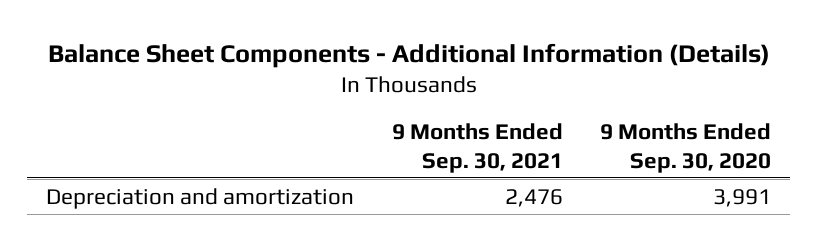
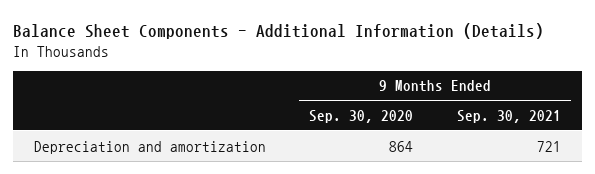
- | 9 Months Ended Sep. 30, 2021 | 9 Months Ended Sep. 30, 2020
+ | 9 Months Ended Sep. 30, 2020 | 9 Months Ended Sep. 30, 2021
- Depreciation and amortization | 2,476 | 3,991
+ Depreciation and amortization | 864 | 721

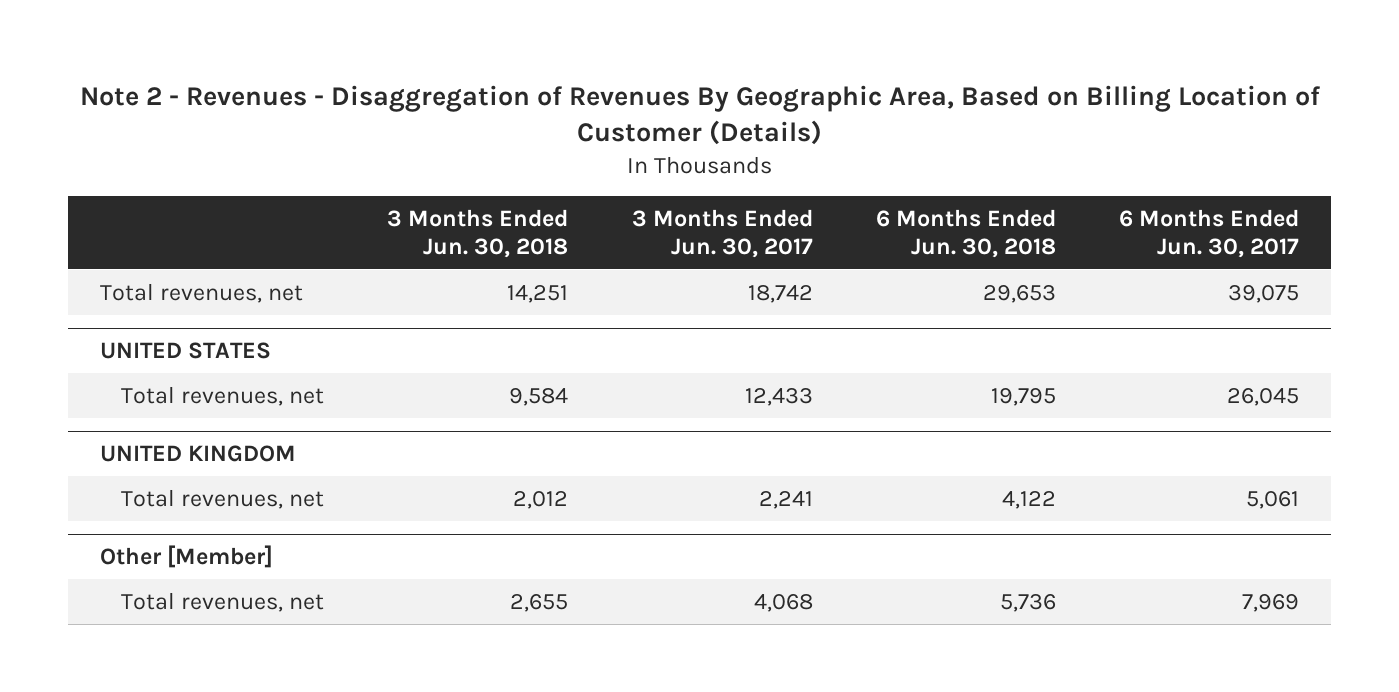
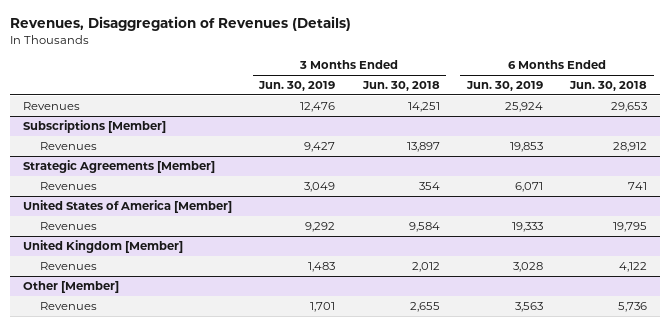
- Note 2 - Revenues - Disaggregation of Revenues By Geographic Area, Based on Billing Location of Customer (Details)
+ Revenues, Disaggregation of Revenues (Details)
- | 3 Months Ended Jun. 30, 2018 | 3 Months Ended Jun. 30, 2017 | 6 Months Ended Jun. 30, 2018 | 6 Months Ended Jun. 30, 2017
+ | 3 Months Ended Jun. 30, 2019 | 3 Months Ended Jun. 30, 2018 | 6 Months Ended Jun. 30, 2019 | 6 Months Ended Jun. 30, 2018
- Total revenues, net | 14,251 | 18,742 | 29,653 | 39,075
- UNITED STATES
- Total revenues, net | 9,584 | 12,433 | 19,795 | 26,045
- UNITED KINGDOM
- Total revenues, net | 2,012 | 2,241 | 4,122 | 5,061
+ Revenues | 12,476 | 14,251 | 25,924 | 29,653
+ Subscriptions [Member]
+ Revenues | 9,427 | 13,897 | 19,853 | 28,912
+ Strategic Agreements [Member]
+ Revenues | 3,049 | 354 | 6,071 | 741
+ United States of America [Member]
+ Revenues | 9,292 | 9,584 | 19,333 | 19,795
+ United Kingdom [Member]
+ Revenues | 1,483 | 2,012 | 3,028 | 4,122
@ Other [Member]
- Total revenues, net | 2,655 | 4,068 | 5,736 | 7,969
+ Revenues | 1,701 | 2,655 | 3,563 | 5,736

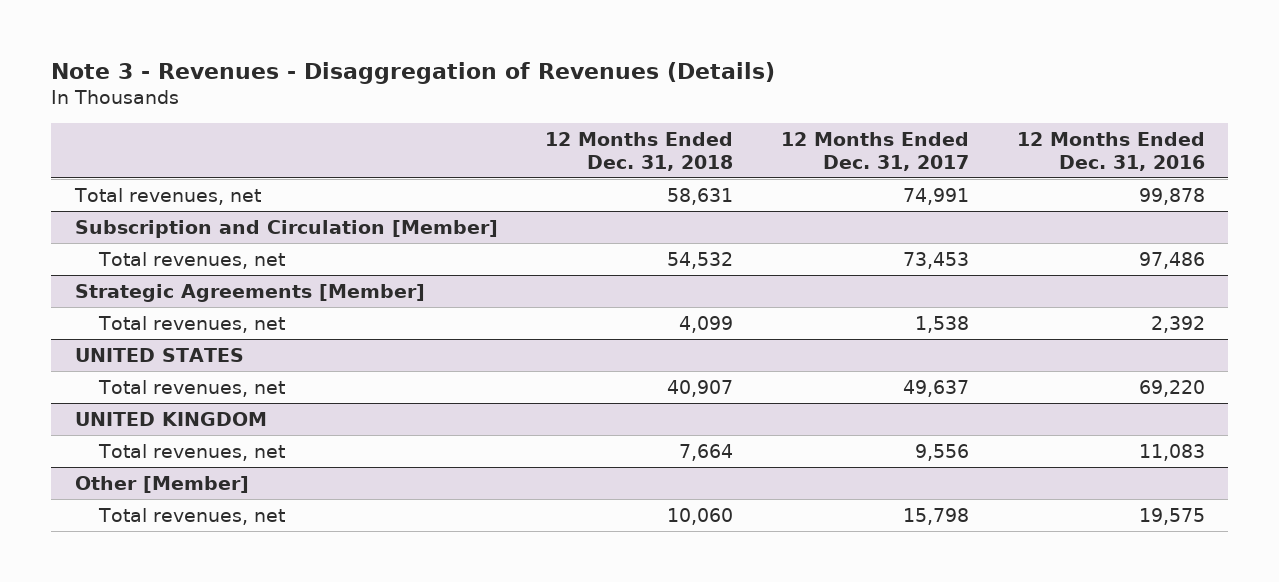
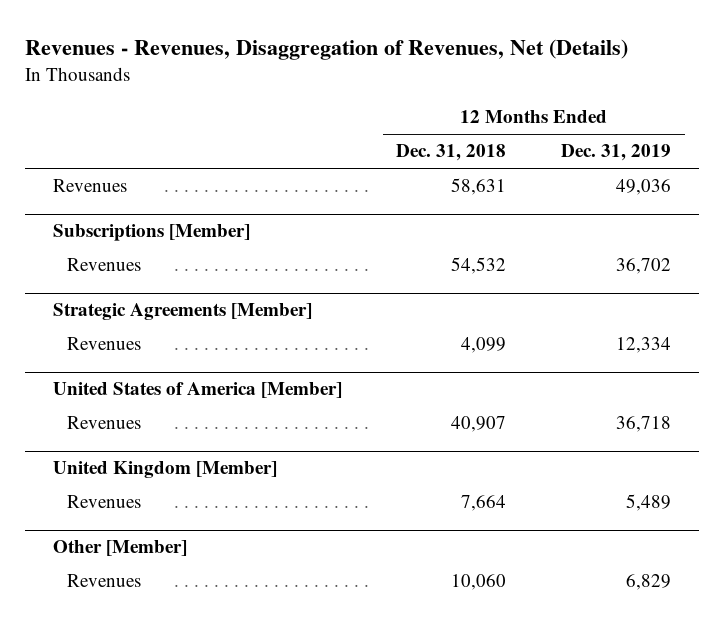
- Note 3 - Revenues - Disaggregation of Revenues (Details)
+ Revenues - Revenues, Disaggregation of Revenues, Net (Details)
- | 12 Months Ended Dec. 31, 2018 | 12 Months Ended Dec. 31, 2017 | 12 Months Ended Dec. 31, 2016
+ | 12 Months Ended Dec. 31, 2018 | 12 Months Ended Dec. 31, 2019
- Total revenues, net | 58,631 | 74,991 | 99,878
- Subscription and Circulation [Member]
- Total revenues, net | 54,532 | 73,453 | 97,486
+ Revenues | 58,631 | 49,036
+ Subscriptions [Member]
+ Revenues | 54,532 | 36,702
@ Strategic Agreements [Member]
- Total revenues, net | 4,099 | 1,538 | 2,392
- UNITED STATES
- Total revenues, net | 40,907 | 49,637 | 69,220
- UNITED KINGDOM
- Total revenues, net | 7,664 | 9,556 | 11,083
@ Strategic Agreements [Member]
+ Revenues | 4,099 | 12,334
+ United States of America [Member]
+ Revenues | 40,907 | 36,718
+ United Kingdom [Member]
+ Revenues | 7,664 | 5,489
@ Other [Member]
- Total revenues, net | 10,060 | 15,798 | 19,575
+ Revenues | 10,060 | 6,829

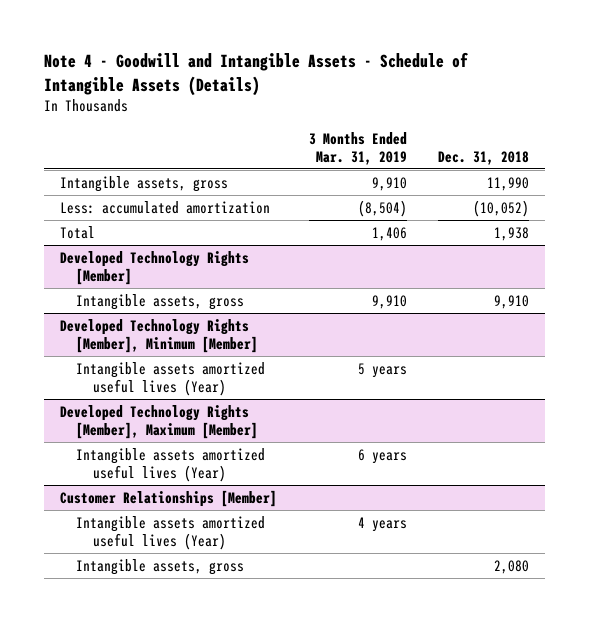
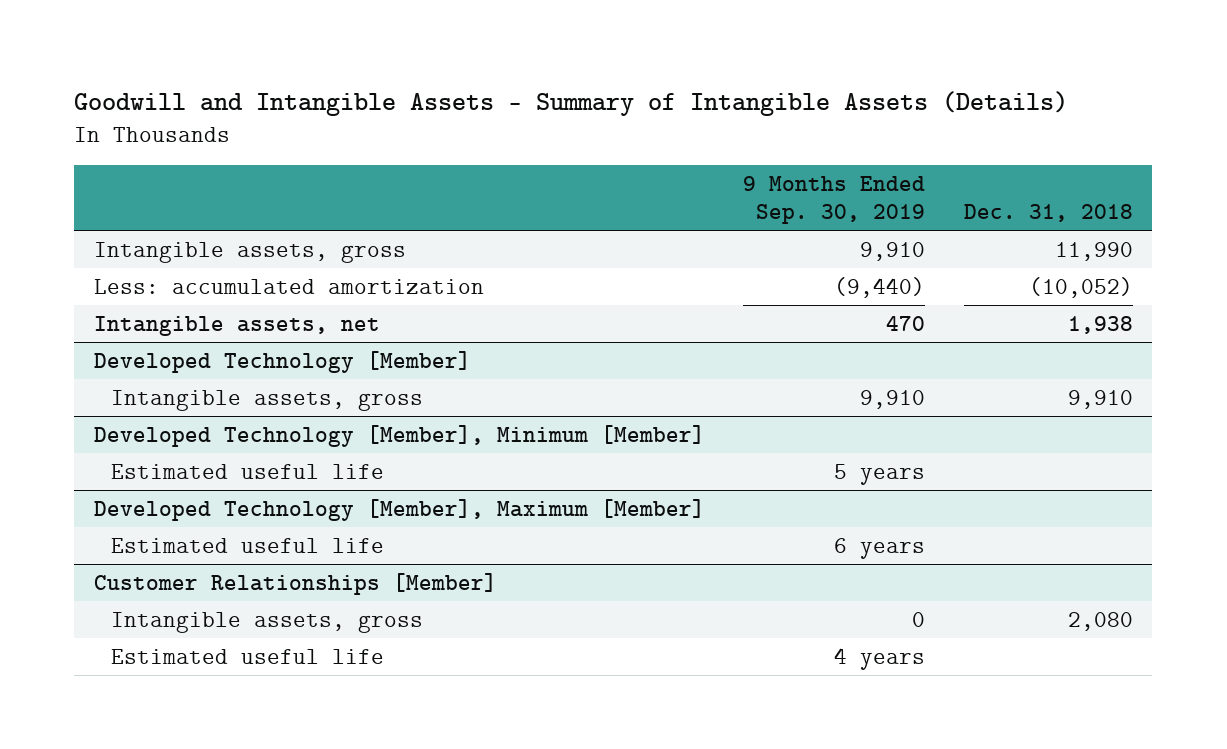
- Note 4 - Goodwill and Intangible Assets - Schedule of Intangible Assets (Details)
+ Goodwill and Intangible Assets - Summary of Intangible Assets (Details)
- | 3 Months Ended Mar. 31, 2019 | Dec. 31, 2018
+ | 9 Months Ended Sep. 30, 2019 | Dec. 31, 2018
- Total | 1,406 | 1,938
- Developed Technology Rights [Member]
+ Intangible assets, net | 470 | 1,938
+ Developed Technology [Member]
- Developed Technology Rights [Member], Minimum [Member]
- Intangible assets amortized useful lives (Year) | 5 years |
- Developed Technology Rights [Member], Maximum [Member]
- Intangible assets amortized useful lives (Year) | 6 years |
+ Developed Technology [Member], Minimum [Member]
+ Estimated useful life | 5 years |
+ Developed Technology [Member], Maximum [Member]
+ Estimated useful life | 6 years |
@ Customer Relationships [Member]
- Intangible assets amortized useful lives (Year) | 4 years |
+ Estimated useful life | 4 years |

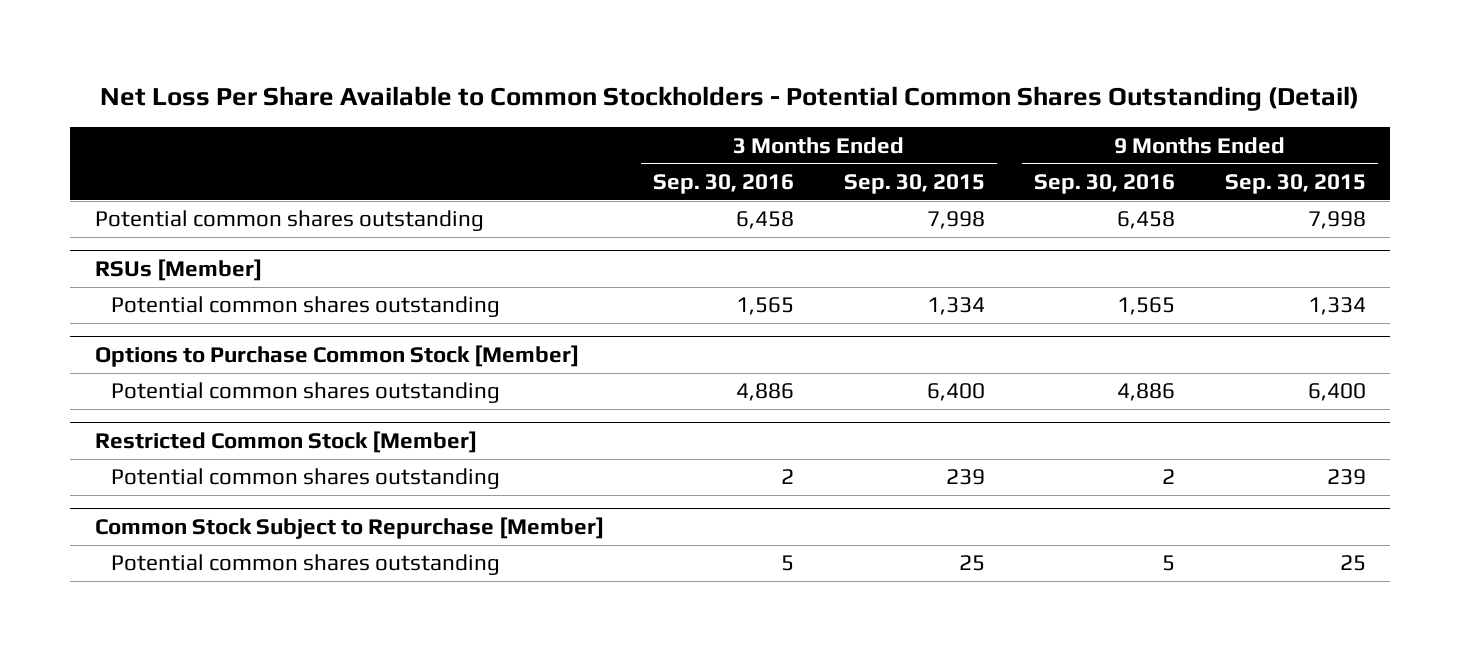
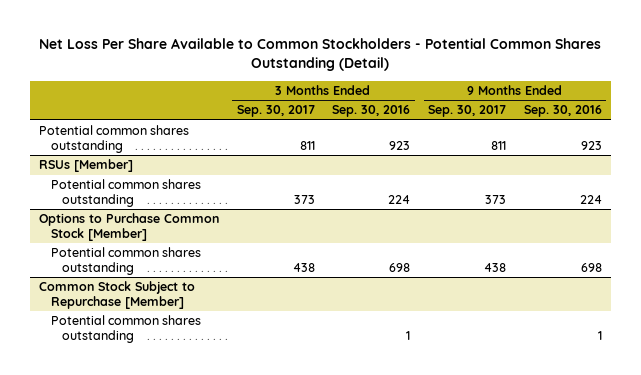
- | 3 Months Ended Sep. 30, 2016 | 3 Months Ended Sep. 30, 2015 | 9 Months Ended Sep. 30, 2016 | 9 Months Ended Sep. 30, 2015
+ | 3 Months Ended Sep. 30, 2017 | 3 Months Ended Sep. 30, 2016 | 9 Months Ended Sep. 30, 2017 | 9 Months Ended Sep. 30, 2016
- Potential common shares outstanding | 6,458 | 7,998 | 6,458 | 7,998
+ Potential common shares outstanding | 811 | 923 | 811 | 923
@ RSUs [Member]
- Potential common shares outstanding | 1,565 | 1,334 | 1,565 | 1,334
+ Potential common shares outstanding | 373 | 224 | 373 | 224
@ Options to Purchase Common Stock [Member]
- Potential common shares outstanding | 4,886 | 6,400 | 4,886 | 6,400
- Restricted Common Stock [Member]
- Potential common shares outstanding | 2 | 239 | 2 | 239
@ Options to Purchase Common Stock [Member]
+ Potential common shares outstanding | 438 | 698 | 438 | 698
@ Common Stock Subject to Repurchase [Member]
- Potential common shares outstanding | 5 | 25 | 5 | 25
+ Potential common shares outstanding | | 1 | | 1

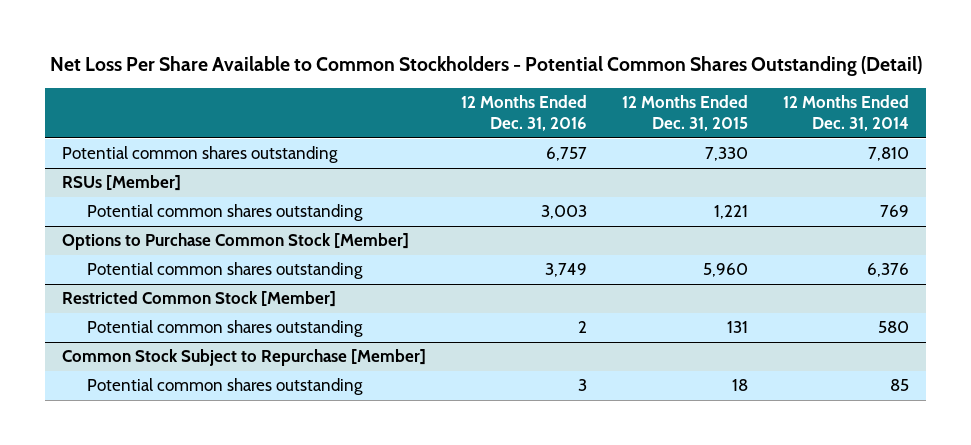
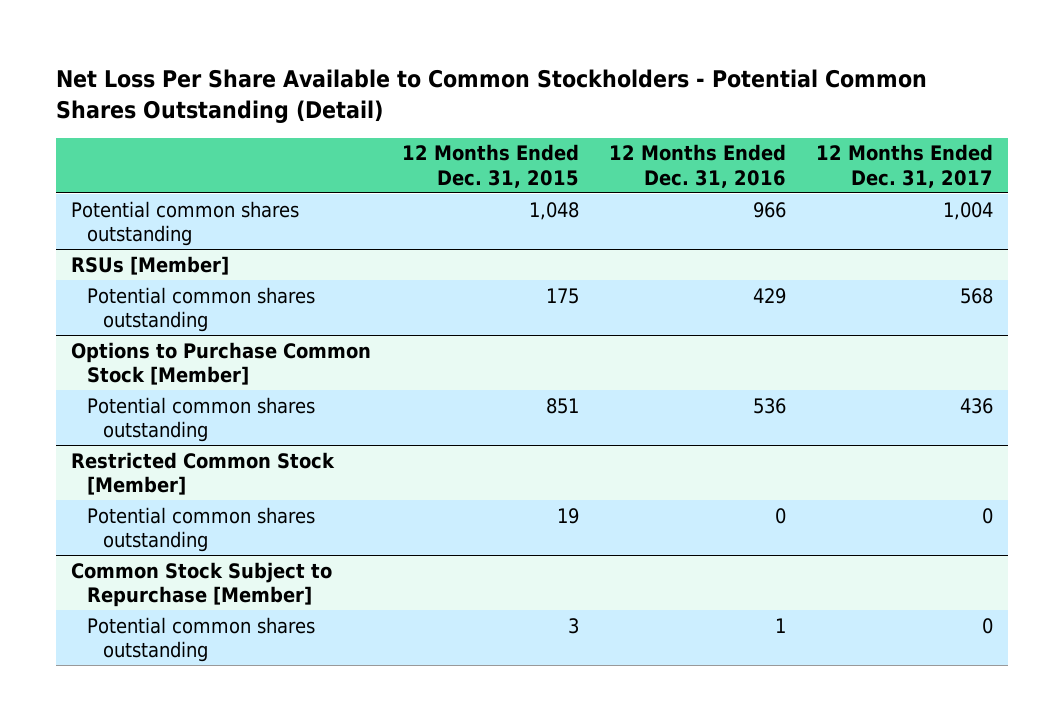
- | 12 Months Ended Dec. 31, 2016 | 12 Months Ended Dec. 31, 2015 | 12 Months Ended Dec. 31, 2014
+ | 12 Months Ended Dec. 31, 2015 | 12 Months Ended Dec. 31, 2016 | 12 Months Ended Dec. 31, 2017
- Potential common shares outstanding | 6,757 | 7,330 | 7,810
+ Potential common shares outstanding | 1,048 | 966 | 1,004
@ RSUs [Member]
- Potential common shares outstanding | 3,003 | 1,221 | 769
+ Potential common shares outstanding | 175 | 429 | 568
@ Options to Purchase Common Stock [Member]
- Potential common shares outstanding | 3,749 | 5,960 | 6,376
+ Potential common shares outstanding | 851 | 536 | 436
@ Restricted Common Stock [Member]
- Potential common shares outstanding | 2 | 131 | 580
+ Potential common shares outstanding | 19 | 0 | 0
@ Common Stock Subject to Repurchase [Member]
- Potential common shares outstanding | 3 | 18 | 85
+ Potential common shares outstanding | 3 | 1 | 0

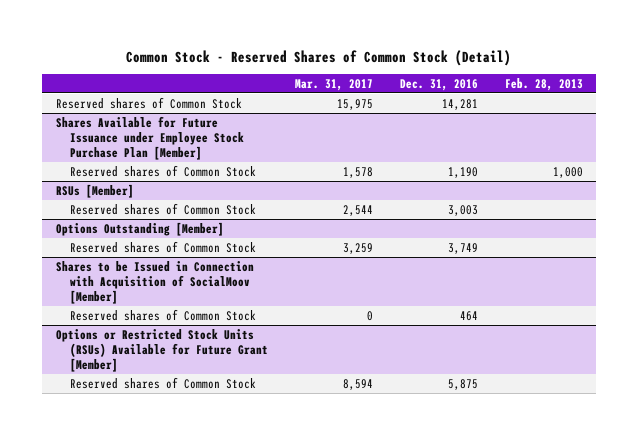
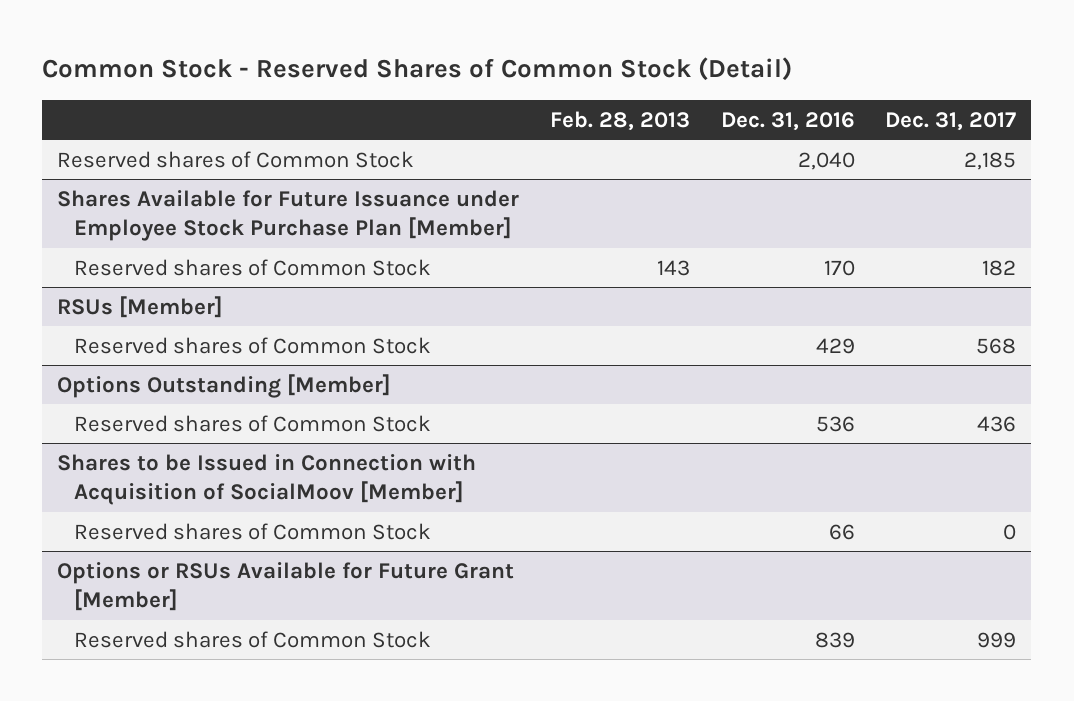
- | Mar. 31, 2017 | Dec. 31, 2016 | Feb. 28, 2013
+ | Feb. 28, 2013 | Dec. 31, 2016 | Dec. 31, 2017
- Reserved shares of Common Stock | 15,975 | 14,281 |
+ Reserved shares of Common Stock | | 2,040 | 2,185
@ Shares Available for Future Issuance under Employee Stock Purchase Plan [Member]
- Reserved shares of Common Stock | 1,578 | 1,190 | 1,000
+ Reserved shares of Common Stock | 143 | 170 | 182
@ RSUs [Member]
- Reserved shares of Common Stock | 2,544 | 3,003 |
+ Reserved shares of Common Stock | | 429 | 568
@ Options Outstanding [Member]
- Reserved shares of Common Stock | 3,259 | 3,749 |
+ Reserved shares of Common Stock | | 536 | 436
@ Shares to be Issued in Connection with Acquisition of SocialMoov [Member]
- Reserved shares of Common Stock | 0 | 464 |
- Options or Restricted Stock Units (RSUs) Available for Future Grant [Member]
- Reserved shares of Common Stock | 8,594 | 5,875 |
@ Shares to be Issued in Connection with Acquisition of SocialMoov [Member]
+ Reserved shares of Common Stock | | 66 | 0
+ Options or RSUs Available for Future Grant [Member]
+ Reserved shares of Common Stock | | 839 | 999

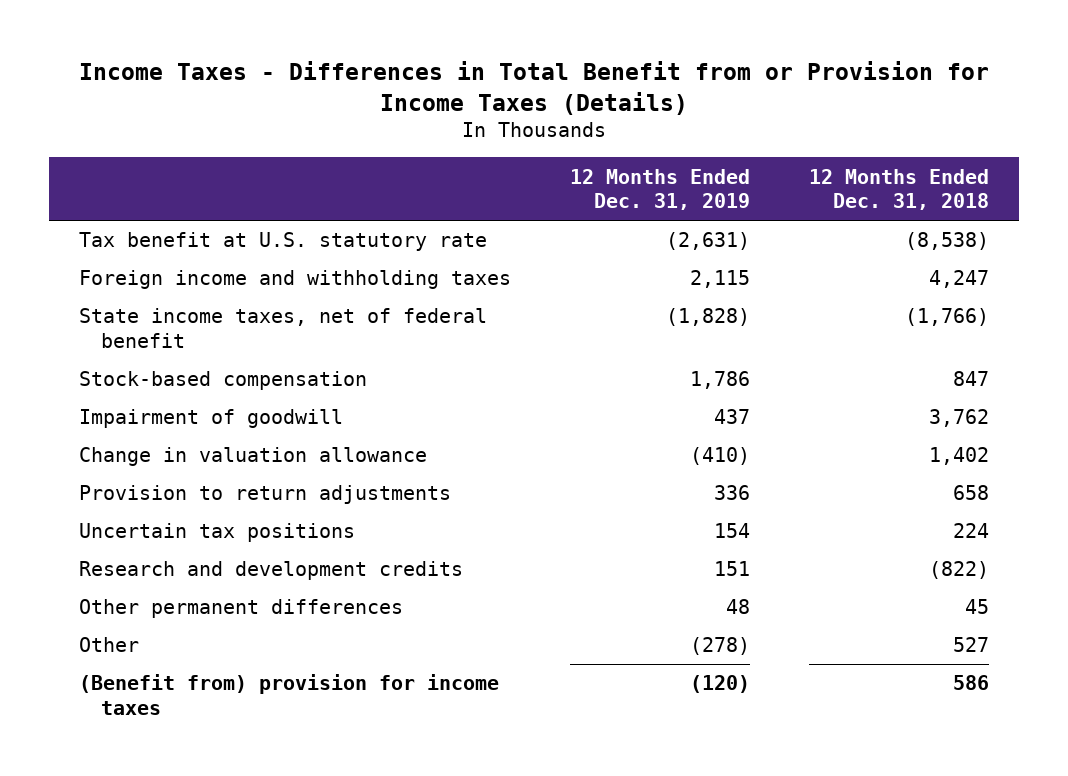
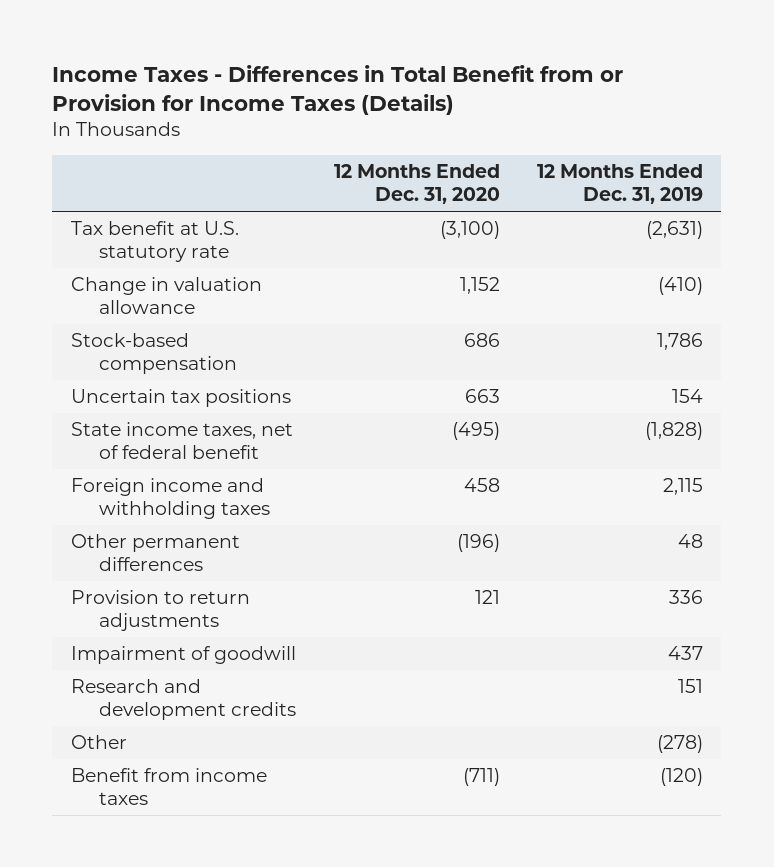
- | 12 Months Ended Dec. 31, 2019 | 12 Months Ended Dec. 31, 2018
+ | 12 Months Ended Dec. 31, 2020 | 12 Months Ended Dec. 31, 2019
moved down: Stock-based compensation | 686 | 1,786
moved down: State income taxes, net of federal benefit | (495) | (1,828)
moved down: Foreign income and withholding taxes | 458 | 2,115
moved down: Provision to return adjustments | 121 | 336
moved down: Impairment of goodwill | | 437
moved down: Research and development credits | | 151
- (Benefit from) provision for income taxes | (120) | 586
+ Benefit from income taxes | (711) | (120)

